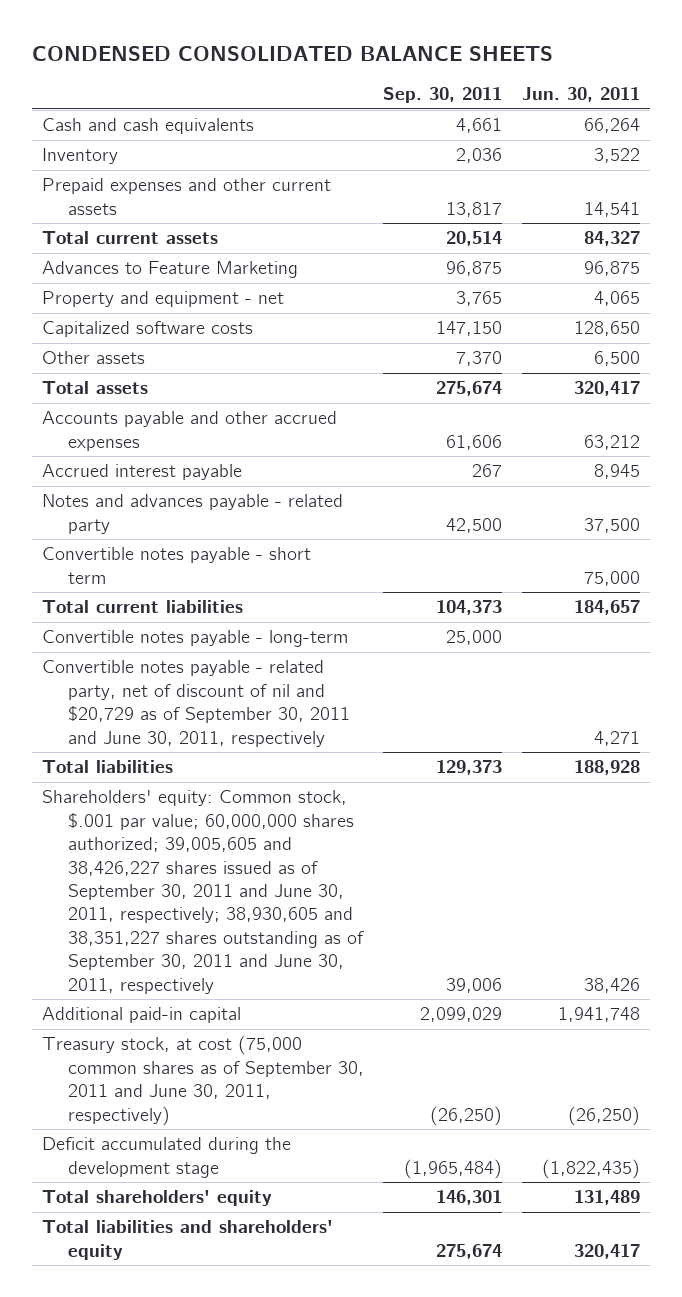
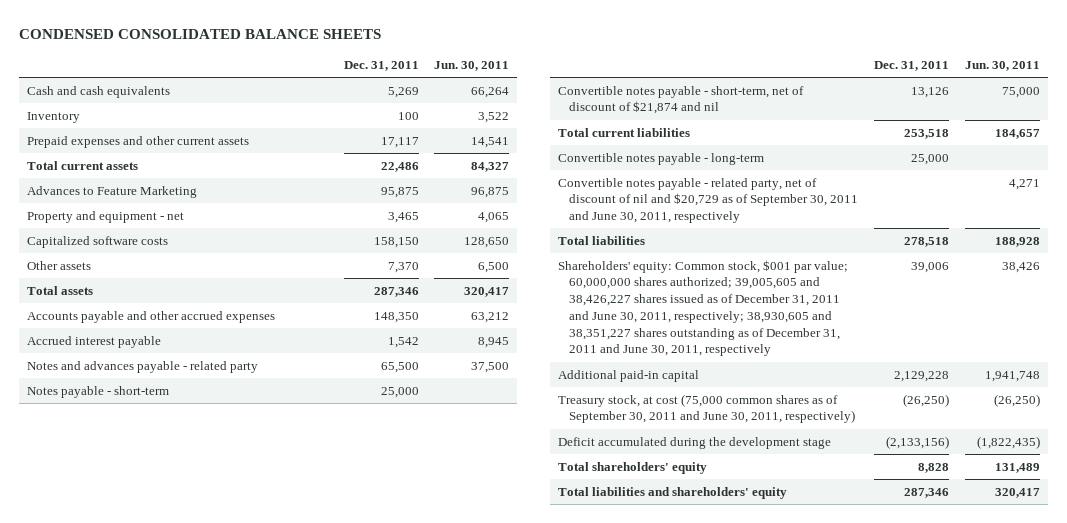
- | Sep. 30, 2011 | Jun. 30, 2011
+ | Dec. 31, 2011 | Jun. 30, 2011
- Convertible notes payable - short term | | 75,000
+ Notes payable - short-term | 25,000 |
+ Convertible notes payable - short-term, net of discount of $21,874 and nil | 13,126 | 75,000
- Shareholders' equity: Common stock, $.001 par value; 60,000,000 shares authorized; 39,005,605 and 38,426,227 shares issued as of September 30, 2011 and June 30, 2011, respectively; 38,930,605 and 38,351,227 shares outstanding as of September 30, 2011 and June 30, 2011, respectively | 39,006 | 38,426
+ Shareholders' equity: Common stock, $001 par value; 60,000,000 shares authorized; 39,005,605 and 38,426,227 shares issued as of December 31, 2011 and June 30, 2011, respectively; 38,930,605 and 38,351,227 shares outstanding as of December 31, 2011 and June 30, 2011, respectively | 39,006 | 38,426

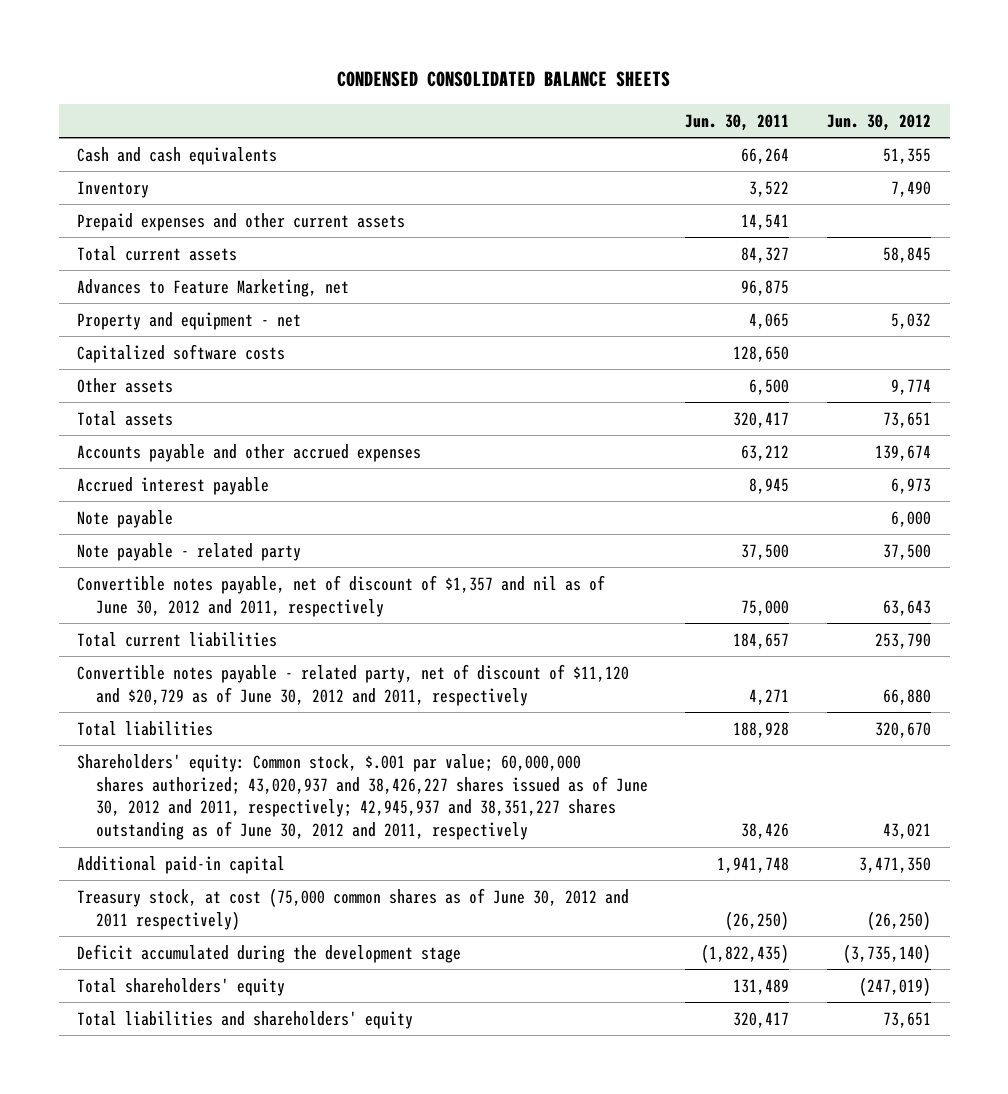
- | Dec. 31, 2011 | Jun. 30, 2011
+ | Jun. 30, 2011 | Jun. 30, 2012
- Advances to Feature Marketing | 95,875 | 96,875
+ Advances to Feature Marketing, net | 96,875 |
- Notes and advances payable - related party | 65,500 | 37,500
- Notes payable - short-term | 25,000 |
- Convertible notes payable - short-term, net of discount of $21,874 and nil | 13,126 | 75,000
+ Note payable | | 6,000
+ Note payable - related party | 37,500 | 37,500
+ Convertible notes payable, net of discount of $1,357 and nil as of June 30, 2012 and 2011, respectively | 75,000 | 63,643
- Convertible notes payable - long-term | 25,000 |
- Convertible notes payable - related party, net of discount of nil and $20,729 as of September 30, 2011 and June 30, 2011, respectively | | 4,271
+ Convertible notes payable - related party, net of discount of $11,120 and $20,729 as of June 30, 2012 and 2011, respectively | 4,271 | 66,880
- Shareholders' equity: Common stock, $001 par value; 60,000,000 shares authorized; 39,005,605 and 38,426,227 shares issued as of December 31, 2011 and June 30, 2011, respectively; 38,930,605 and 38,351,227 shares outstanding as of December 31, 2011 and June 30, 2011, respectively | 39,006 | 38,426
+ Shareholders' equity: Common stock, $.001 par value; 60,000,000 shares authorized; 43,020,937 and 38,426,227 shares issued as of June 30, 2012 and 2011, respectively; 42,945,937 and 38,351,227 shares outstanding as of June 30, 2012 and 2011, respectively | 38,426 | 43,021
- Treasury stock, at cost (75,000 common shares as of September 30, 2011 and June 30, 2011, respectively) | (26,250) | (26,250)
+ Treasury stock, at cost (75,000 common shares as of June 30, 2012 and 2011 respectively) | (26,250) | (26,250)

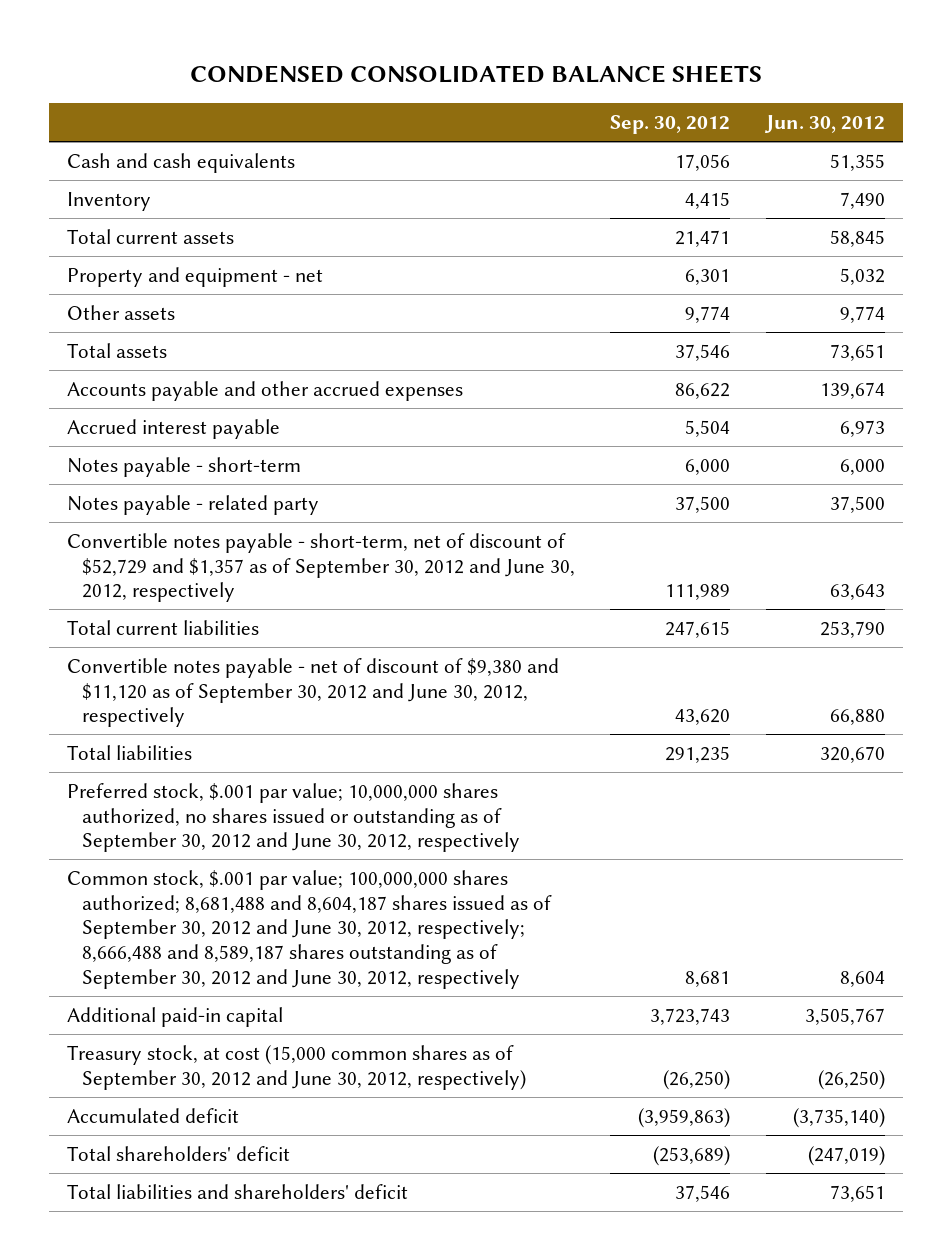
- | Jun. 30, 2011 | Jun. 30, 2012
+ | Sep. 30, 2012 | Jun. 30, 2012
- Prepaid expenses and other current assets | 14,541 |
- Advances to Feature Marketing, net | 96,875 |
- Capitalized software costs | 128,650 |
- Note payable | | 6,000
- Note payable - related party | 37,500 | 37,500
- Convertible notes payable, net of discount of $1,357 and nil as of June 30, 2012 and 2011, respectively | 75,000 | 63,643
+ Notes payable - short-term | 6,000 | 6,000
+ Notes payable - related party | 37,500 | 37,500
+ Convertible notes payable - short-term, net of discount of $52,729 and $1,357 as of September 30, 2012 and June 30, 2012, respectively | 111,989 | 63,643
- Convertible notes payable - related party, net of discount of $11,120 and $20,729 as of June 30, 2012 and 2011, respectively | 4,271 | 66,880
+ Convertible notes payable - net of discount of $9,380 and $11,120 as of September 30, 2012 and June 30, 2012, respectively | 43,620 | 66,880
- Shareholders' equity: Common stock, $.001 par value; 60,000,000 shares authorized; 43,020,937 and 38,426,227 shares issued as of June 30, 2012 and 2011, respectively; 42,945,937 and 38,351,227 shares outstanding as of June 30, 2012 and 2011, respectively | 38,426 | 43,021
- Additional paid-in capital | 1,941,748 | 3,471,350
- Treasury stock, at cost (75,000 common shares as of June 30, 2012 and 2011 respectively) | (26,250) | (26,250)
- Deficit accumulated during the development stage | (1,822,435) | (3,735,140)
- Total shareholders' equity | 131,489 | (247,019)
- Total liabilities and shareholders' equity | 320,417 | 73,651
+ Preferred stock, $.001 par value; 10,000,000 shares authorized, no shares issued or outstanding as of September 30, 2012 and June 30, 2012, respectively
+ Common stock, $.001 par value; 100,000,000 shares authorized; 8,681,488 and 8,604,187 shares issued as of September 30, 2012 and June 30, 2012, respectively; 8,666,488 and 8,589,187 shares outstanding as of September 30, 2012 and June 30, 2012, respectively | 8,681 | 8,604
+ Additional paid-in capital | 3,723,743 | 3,505,767
+ Treasury stock, at cost (15,000 common shares as of September 30, 2012 and June 30, 2012, respectively) | (26,250) | (26,250)
+ Accumulated deficit | (3,959,863) | (3,735,140)
+ Total shareholders' deficit | (253,689) | (247,019)
+ Total liabilities and shareholders' deficit | 37,546 | 73,651

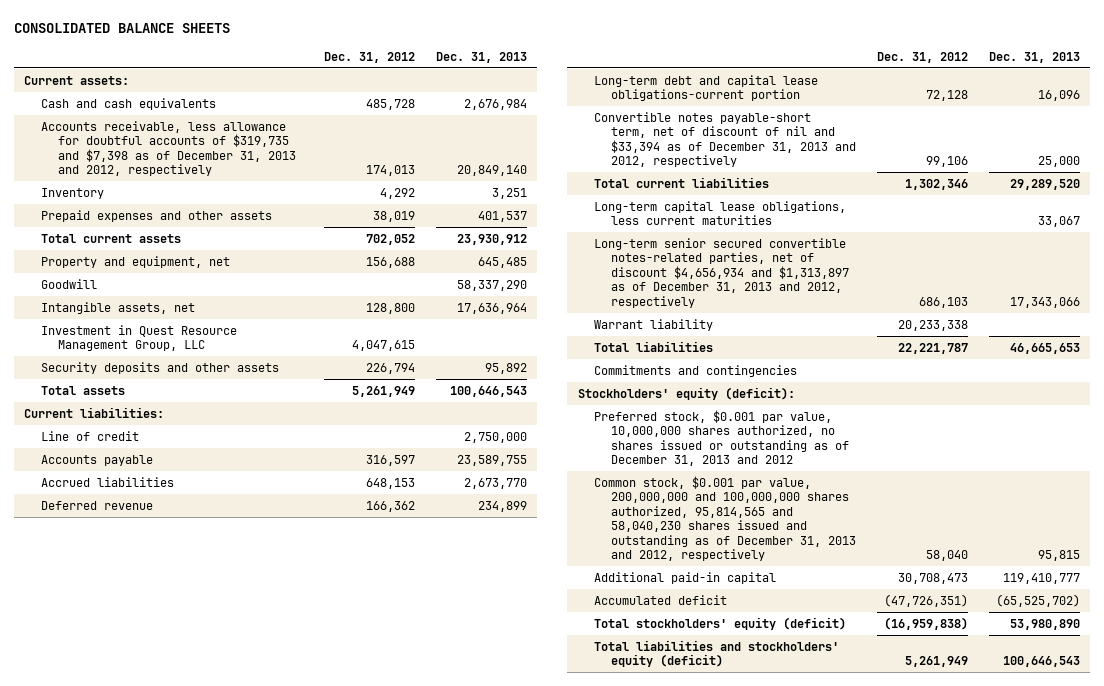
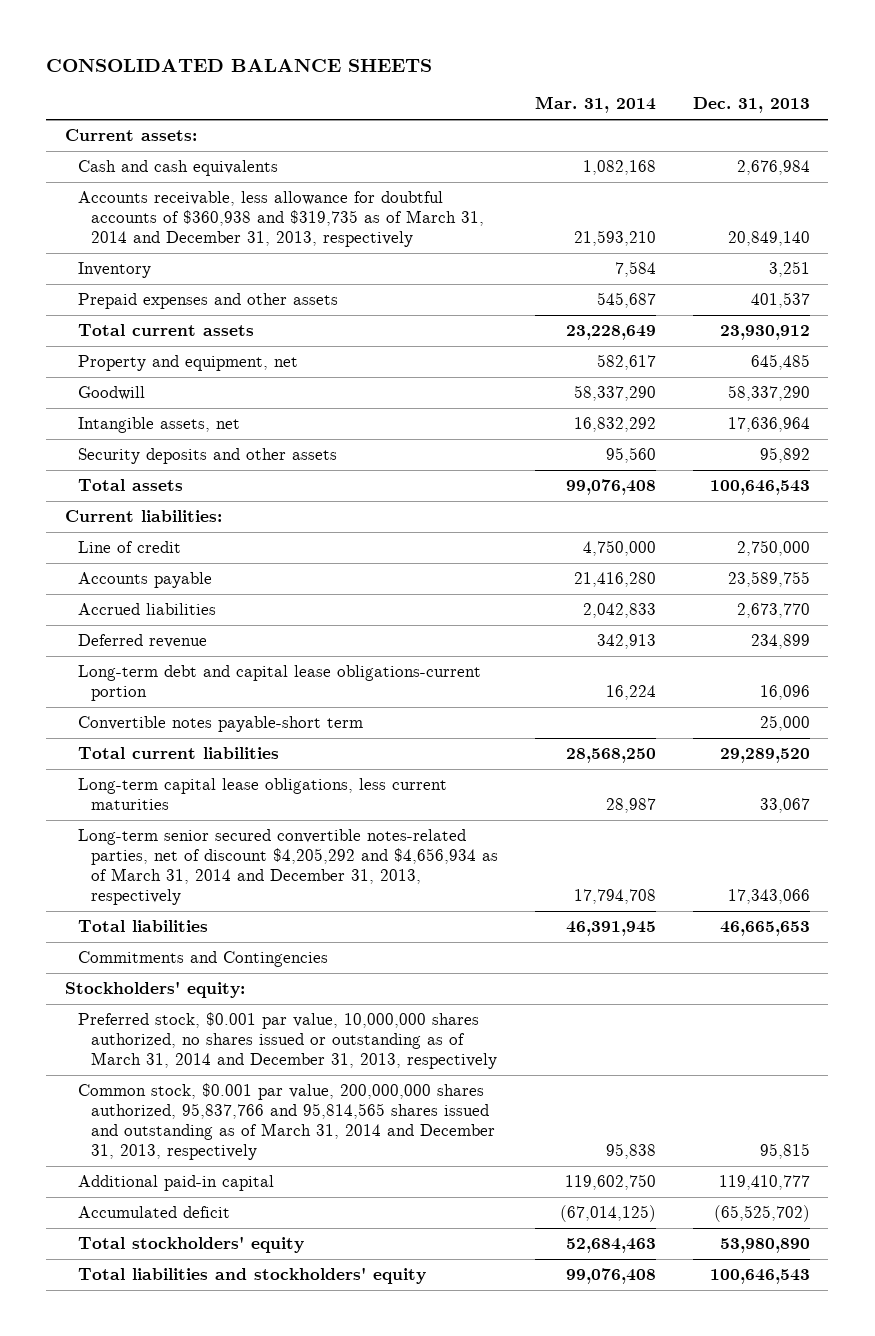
- | Dec. 31, 2012 | Dec. 31, 2013
+ | Mar. 31, 2014 | Dec. 31, 2013
- Accounts receivable, less allowance for doubtful accounts of $319,735 and $7,398 as of December 31, 2013 and 2012, respectively | 174,013 | 20,849,140
+ Accounts receivable, less allowance for doubtful accounts of $360,938 and $319,735 as of March 31, 2014 and December 31, 2013, respectively | 21,593,210 | 20,849,140
- Investment in Quest Resource Management Group, LLC | 4,047,615 |
- Convertible notes payable-short term, net of discount of nil and $33,394 as of December 31, 2013 and 2012, respectively | 99,106 | 25,000
+ Convertible notes payable-short term | | 25,000
- Long-term senior secured convertible notes-related parties, net of discount $4,656,934 and $1,313,897 as of December 31, 2013 and 2012, respectively | 686,103 | 17,343,066
- Warrant liability | 20,233,338 |
+ Long-term senior secured convertible notes-related parties, net of discount $4,205,292 and $4,656,934 as of March 31, 2014 and December 31, 2013, respectively | 17,794,708 | 17,343,066
- Commitments and contingencies
- Stockholders' equity (deficit):
- Preferred stock, $0.001 par value, 10,000,000 shares authorized, no shares issued or outstanding as of December 31, 2013 and 2012
- Common stock, $0.001 par value, 200,000,000 and 100,000,000 shares authorized, 95,814,565 and 58,040,230 shares issued and outstanding as of December 31, 2013 and 2012, respectively | 58,040 | 95,815
+ Commitments and Contingencies
+ Stockholders' equity:
+ Preferred stock, $0.001 par value, 10,000,000 shares authorized, no shares issued or outstanding as of March 31, 2014 and December 31, 2013, respectively
+ Common stock, $0.001 par value, 200,000,000 shares authorized, 95,837,766 and 95,814,565 shares issued and outstanding as of March 31, 2014 and December 31, 2013, respectively | 95,838 | 95,815
- Total stockholders' equity (deficit) | (16,959,838) | 53,980,890
- Total liabilities and stockholders' equity (deficit) | 5,261,949 | 100,646,543
+ Total stockholders' equity | 52,684,463 | 53,980,890
+ Total liabilities and stockholders' equity | 99,076,408 | 100,646,543

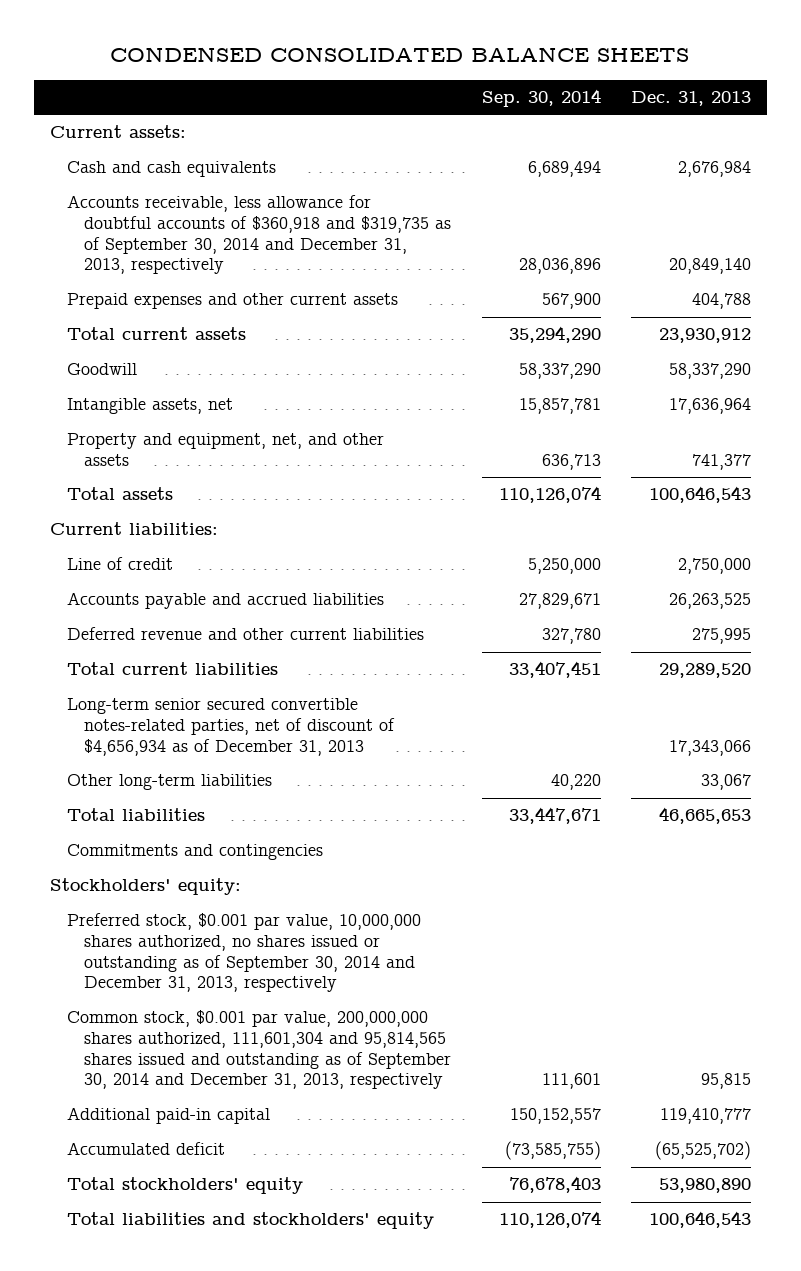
- CONSOLIDATED BALANCE SHEETS
+ CONDENSED CONSOLIDATED BALANCE SHEETS
- | Mar. 31, 2014 | Dec. 31, 2013
+ | Sep. 30, 2014 | Dec. 31, 2013
- Accounts receivable, less allowance for doubtful accounts of $360,938 and $319,735 as of March 31, 2014 and December 31, 2013, respectively | 21,593,210 | 20,849,140
- Inventory | 7,584 | 3,251
- Prepaid expenses and other assets | 545,687 | 401,537
+ Accounts receivable, less allowance for doubtful accounts of $360,918 and $319,735 as of September 30, 2014 and December 31, 2013, respectively | 28,036,896 | 20,849,140
+ Prepaid expenses and other current assets | 567,900 | 404,788
- Property and equipment, net | 582,617 | 645,485
- Security deposits and other assets | 95,560 | 95,892
+ Property and equipment, net, and other assets | 636,713 | 741,377
- Accounts payable | 21,416,280 | 23,589,755
- Accrued liabilities | 2,042,833 | 2,673,770
- Deferred revenue | 342,913 | 234,899
- Long-term debt and capital lease obligations-current portion | 16,224 | 16,096
- Convertible notes payable-short term | | 25,000
+ Accounts payable and accrued liabilities | 27,829,671 | 26,263,525
+ Deferred revenue and other current liabilities | 327,780 | 275,995
- Long-term capital lease obligations, less current maturities | 28,987 | 33,067
- Long-term senior secured convertible notes-related parties, net of discount $4,205,292 and $4,656,934 as of March 31, 2014 and December 31, 2013, respectively | 17,794,708 | 17,343,066
+ Long-term senior secured convertible notes-related parties, net of discount of $4,656,934 as of December 31, 2013 | | 17,343,066
+ Other long-term liabilities | 40,220 | 33,067
- Commitments and Contingencies
+ Commitments and contingencies
- Preferred stock, $0.001 par value, 10,000,000 shares authorized, no shares issued or outstanding as of March 31, 2014 and December 31, 2013, respectively
- Common stock, $0.001 par value, 200,000,000 shares authorized, 95,837,766 and 95,814,565 shares issued and outstanding as of March 31, 2014 and December 31, 2013, respectively | 95,838 | 95,815
+ Preferred stock, $0.001 par value, 10,000,000 shares authorized, no shares issued or outstanding as of September 30, 2014 and December 31, 2013, respectively
+ Common stock, $0.001 par value, 200,000,000 shares authorized, 111,601,304 and 95,814,565 shares issued and outstanding as of September 30, 2014 and December 31, 2013, respectively | 111,601 | 95,815

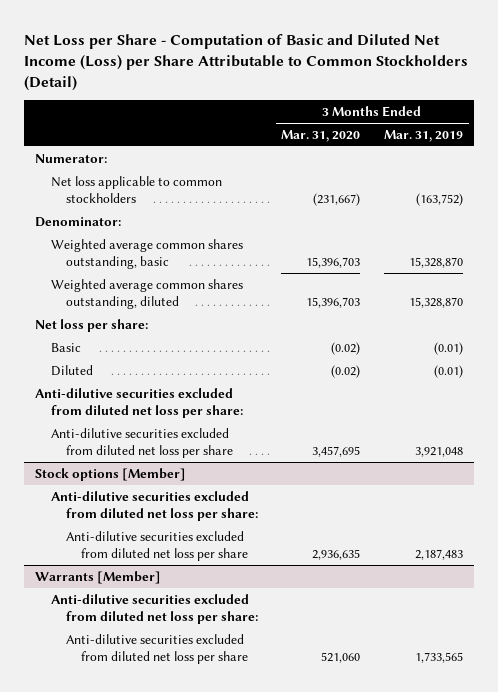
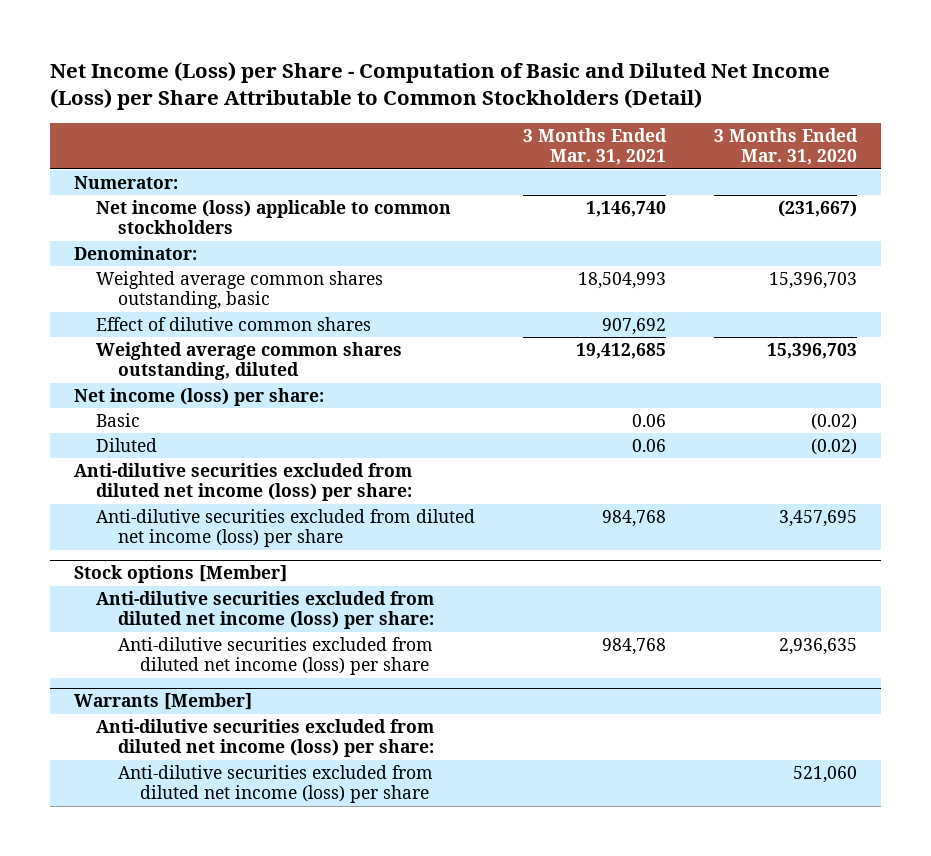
- Net Loss per Share - Computation of Basic and Diluted Net Income (Loss) per Share Attributable to Common Stockholders (Detail)
+ Net Income (Loss) per Share - Computation of Basic and Diluted Net Income (Loss) per Share Attributable to Common Stockholders (Detail)
- | 3 Months Ended Mar. 31, 2020 | 3 Months Ended Mar. 31, 2019
+ | 3 Months Ended Mar. 31, 2021 | 3 Months Ended Mar. 31, 2020
- Net loss applicable to common stockholders | (231,667) | (163,752)
+ Net income (loss) applicable to common stockholders | 1,146,740 | (231,667)
+ Effect of dilutive common shares | 907,692 |
- Net loss per share:
+ Net income (loss) per share:
- Anti-dilutive securities excluded from diluted net loss per share:
- Anti-dilutive securities excluded from diluted net loss per share | 3,457,695 | 3,921,048
+ Anti-dilutive securities excluded from diluted net income (loss) per share:
+ Anti-dilutive securities excluded from diluted net income (loss) per share | 984,768 | 3,457,695
@ Stock options [Member]
- Anti-dilutive securities excluded from diluted net loss per share:
- Anti-dilutive securities excluded from diluted net loss per share | 2,936,635 | 2,187,483
+ Anti-dilutive securities excluded from diluted net income (loss) per share:
+ Anti-dilutive securities excluded from diluted net income (loss) per share | 984,768 | 2,936,635
@ Warrants [Member]
- Anti-dilutive securities excluded from diluted net loss per share:
- Anti-dilutive securities excluded from diluted net loss per share | 521,060 | 1,733,565
+ Anti-dilutive securities excluded from diluted net income (loss) per share:
+ Anti-dilutive securities excluded from diluted net income (loss) per share | | 521,060

